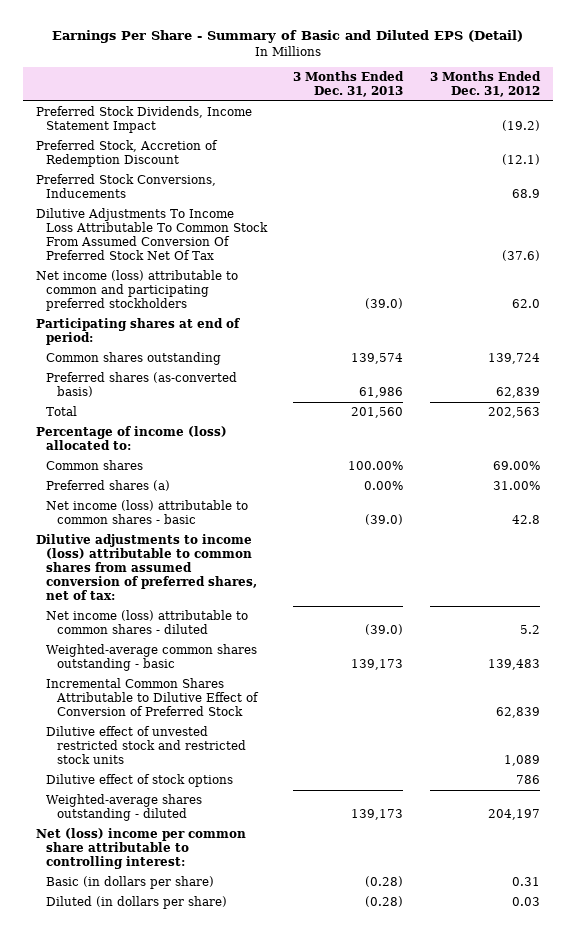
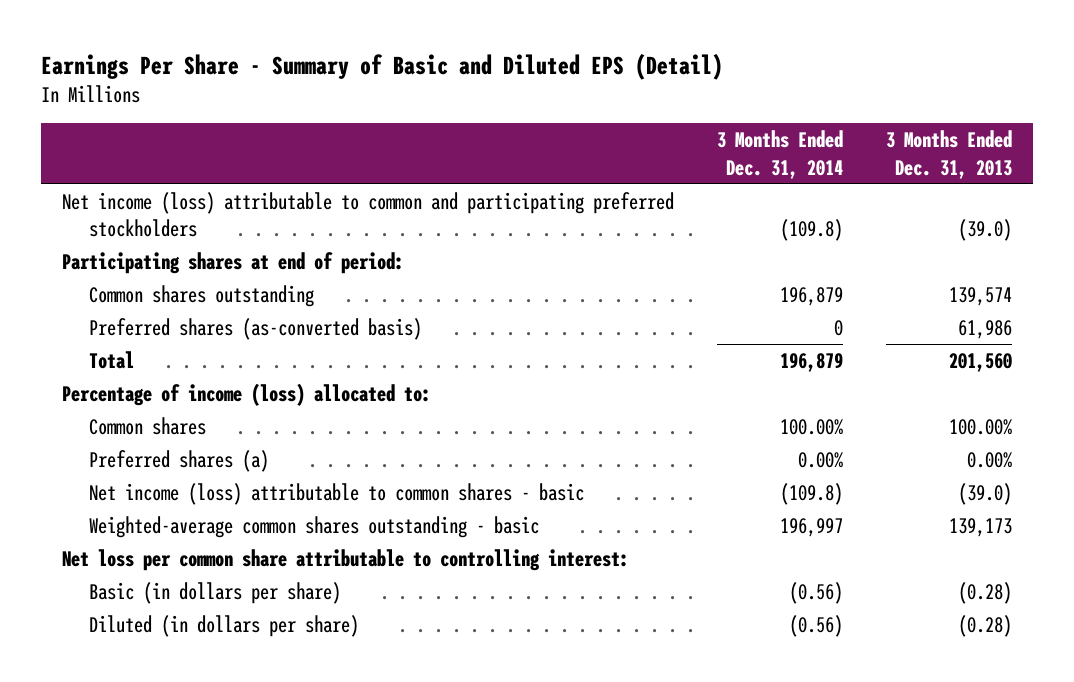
- | 3 Months Ended Dec. 31, 2013 | 3 Months Ended Dec. 31, 2012
+ | 3 Months Ended Dec. 31, 2014 | 3 Months Ended Dec. 31, 2013
- Preferred Stock Dividends, Income Statement Impact | | (19.2)
- Preferred Stock, Accretion of Redemption Discount | | (12.1)
- Preferred Stock Conversions, Inducements | | 68.9
- Dilutive Adjustments To Income Loss Attributable To Common Stock From Assumed Conversion Of Preferred Stock Net Of Tax | | (37.6)
- Dilutive adjustments to income (loss) attributable to common shares from assumed conversion of preferred shares, net of tax:
- Net income (loss) attributable to common shares - diluted | (39.0) | 5.2
- Incremental Common Shares Attributable to Dilutive Effect of Conversion of Preferred Stock | | 62,839
- Dilutive effect of unvested restricted stock and restricted stock units | | 1,089
- Dilutive effect of stock options | | 786
- Weighted-average shares outstanding - diluted | 139,173 | 204,197
- Net (loss) income per common share attributable to controlling interest:
+ Net loss per common share attributable to controlling interest:

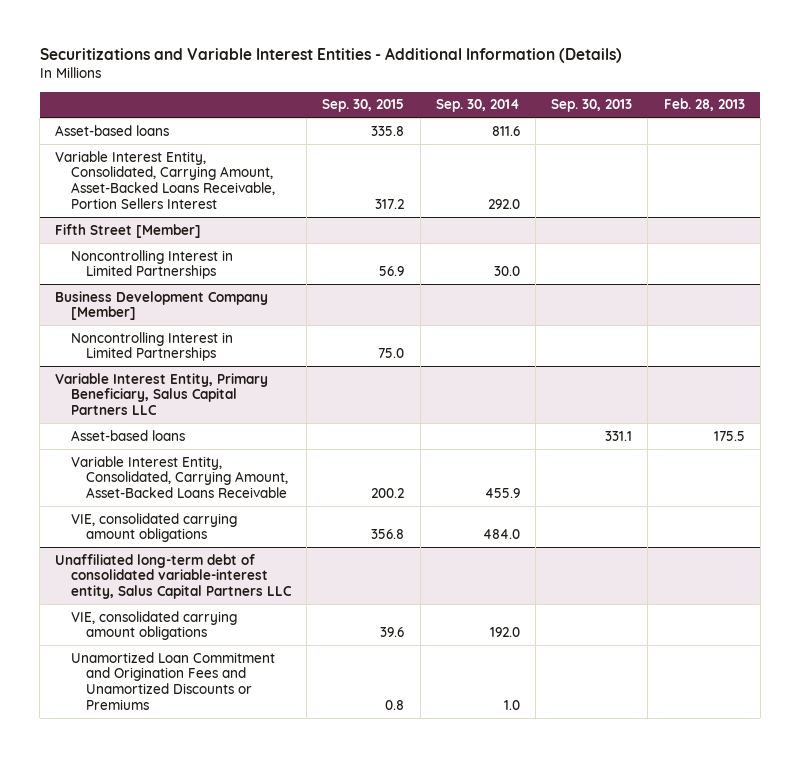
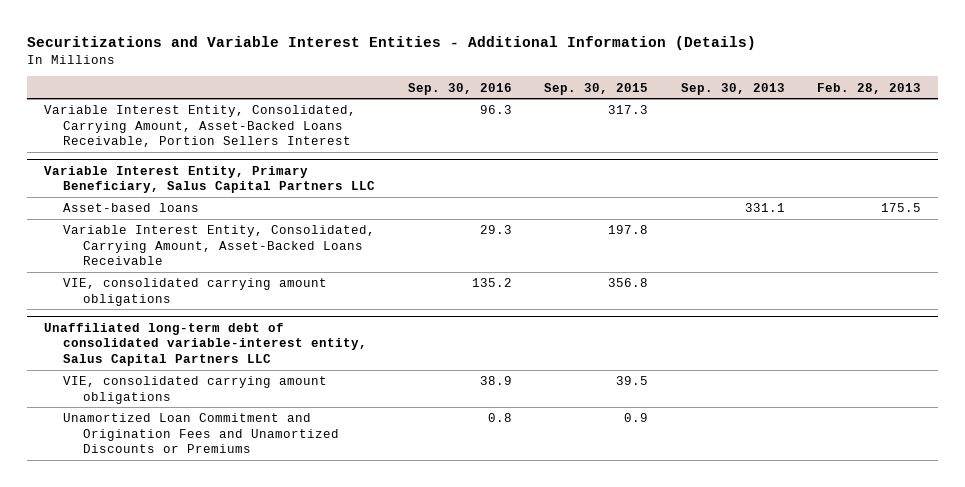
- | Sep. 30, 2015 | Sep. 30, 2014 | Sep. 30, 2013 | Feb. 28, 2013
+ | Sep. 30, 2016 | Sep. 30, 2015 | Sep. 30, 2013 | Feb. 28, 2013
- Asset-based loans | 335.8 | 811.6 | |
- Variable Interest Entity, Consolidated, Carrying Amount, Asset-Backed Loans Receivable, Portion Sellers Interest | 317.2 | 292.0 | |
- Fifth Street [Member]
- Noncontrolling Interest in Limited Partnerships | 56.9 | 30.0 | |
- Business Development Company [Member]
- Noncontrolling Interest in Limited Partnerships | 75.0 | | |
+ Variable Interest Entity, Consolidated, Carrying Amount, Asset-Backed Loans Receivable, Portion Sellers Interest | 96.3 | 317.3 | |
@ Variable Interest Entity, Primary Beneficiary, Salus Capital Partners LLC
- Variable Interest Entity, Consolidated, Carrying Amount, Asset-Backed Loans Receivable | 200.2 | 455.9 | |
+ Variable Interest Entity, Consolidated, Carrying Amount, Asset-Backed Loans Receivable | 29.3 | 197.8 | |
@ Unaffiliated long-term debt of consolidated variable-interest entity, Salus Capital Partners LLC
- VIE, consolidated carrying amount obligations | 39.6 | 192.0 | |
- Unamortized Loan Commitment and Origination Fees and Unamortized Discounts or Premiums | 0.8 | 1.0 | |
+ VIE, consolidated carrying amount obligations | 38.9 | 39.5 | |
+ Unamortized Loan Commitment and Origination Fees and Unamortized Discounts or Premiums | 0.8 | 0.9 | |

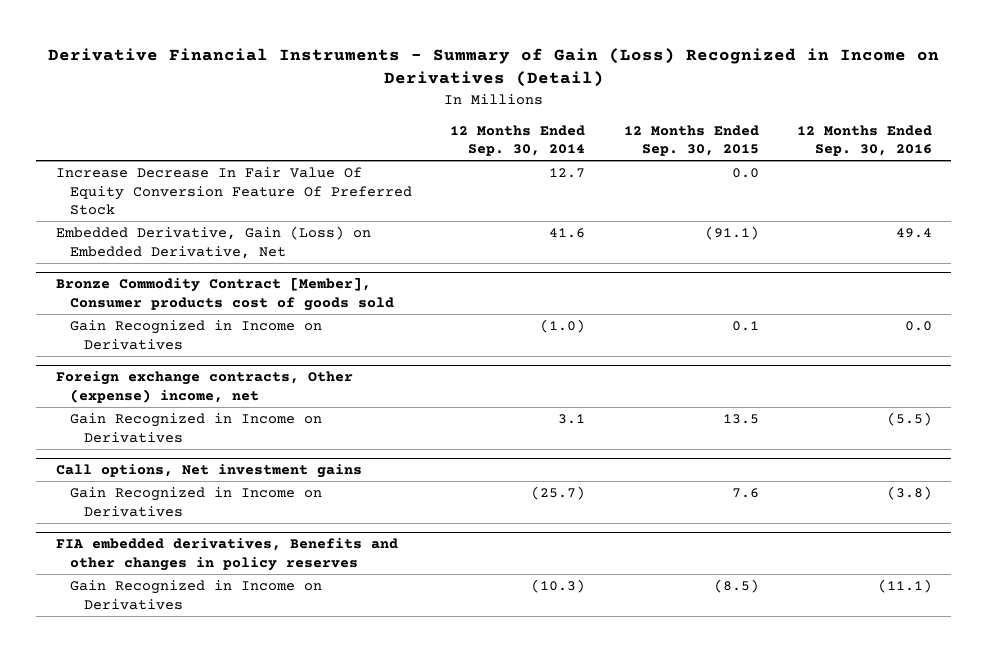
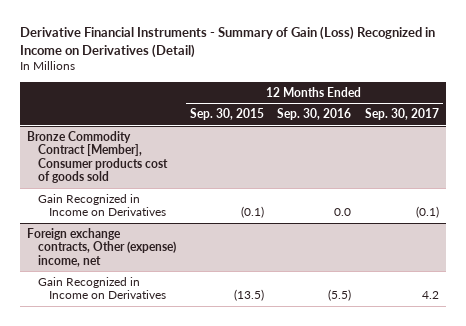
- | 12 Months Ended Sep. 30, 2014 | 12 Months Ended Sep. 30, 2015 | 12 Months Ended Sep. 30, 2016
+ | 12 Months Ended Sep. 30, 2015 | 12 Months Ended Sep. 30, 2016 | 12 Months Ended Sep. 30, 2017
- Increase Decrease In Fair Value Of Equity Conversion Feature Of Preferred Stock | 12.7 | 0.0 |
- Embedded Derivative, Gain (Loss) on Embedded Derivative, Net | 41.6 | (91.1) | 49.4
@ Bronze Commodity Contract [Member], Consumer products cost of goods sold
- Gain Recognized in Income on Derivatives | (1.0) | 0.1 | 0.0
+ Gain Recognized in Income on Derivatives | (0.1) | 0.0 | (0.1)
@ Foreign exchange contracts, Other (expense) income, net
- Gain Recognized in Income on Derivatives | 3.1 | 13.5 | (5.5)
- Call options, Net investment gains
- Gain Recognized in Income on Derivatives | (25.7) | 7.6 | (3.8)
- FIA embedded derivatives, Benefits and other changes in policy reserves
- Gain Recognized in Income on Derivatives | (10.3) | (8.5) | (11.1)
@ Foreign exchange contracts, Other (expense) income, net
+ Gain Recognized in Income on Derivatives | (13.5) | (5.5) | 4.2

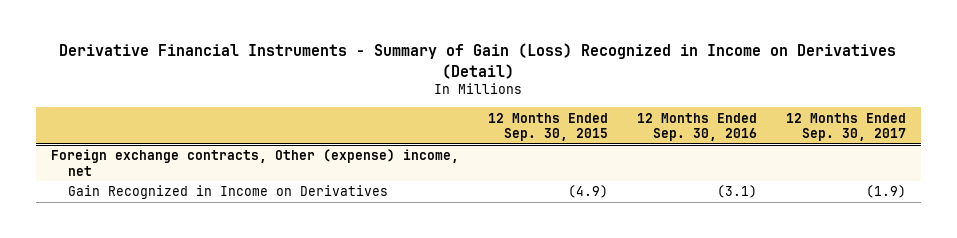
- Bronze Commodity Contract [Member], Consumer products cost of goods sold
- Gain Recognized in Income on Derivatives | (0.1) | 0.0 | (0.1)
@ Foreign exchange contracts, Other (expense) income, net
- Gain Recognized in Income on Derivatives | (13.5) | (5.5) | 4.2
+ Gain Recognized in Income on Derivatives | (4.9) | (3.1) | (1.9)

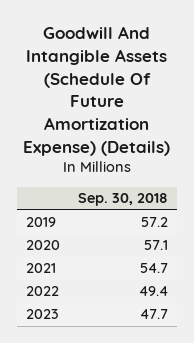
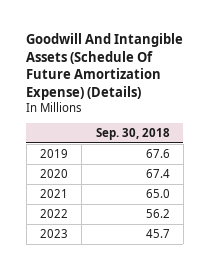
- 2019 | 57.2
- 2020 | 57.1
- 2021 | 54.7
- 2022 | 49.4
- 2023 | 47.7
+ 2019 | 67.6
+ 2020 | 67.4
+ 2021 | 65.0
+ 2022 | 56.2
+ 2023 | 45.7

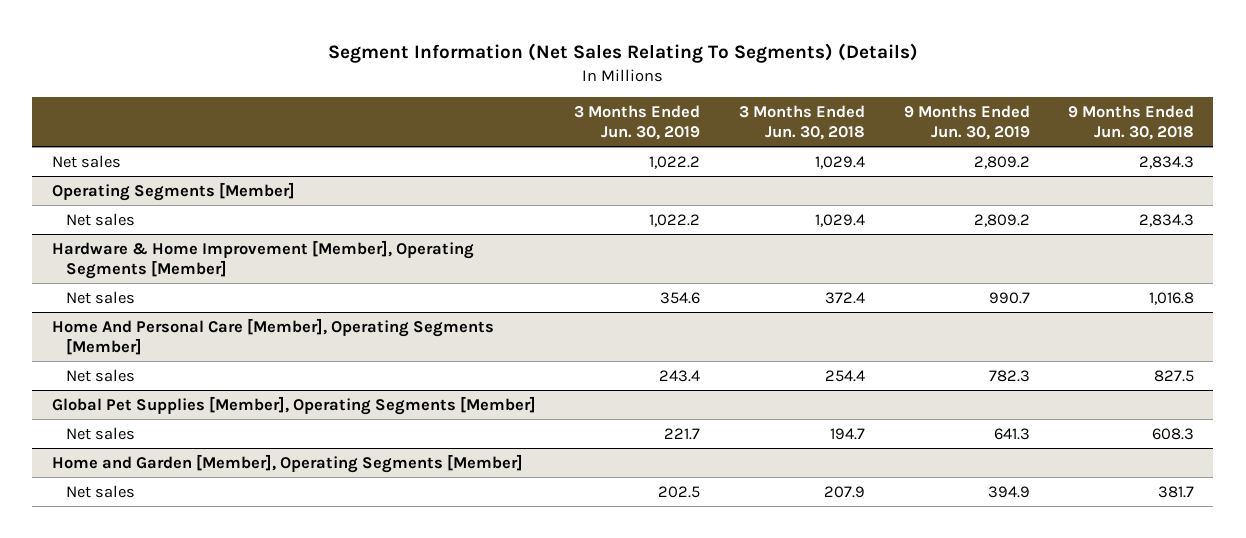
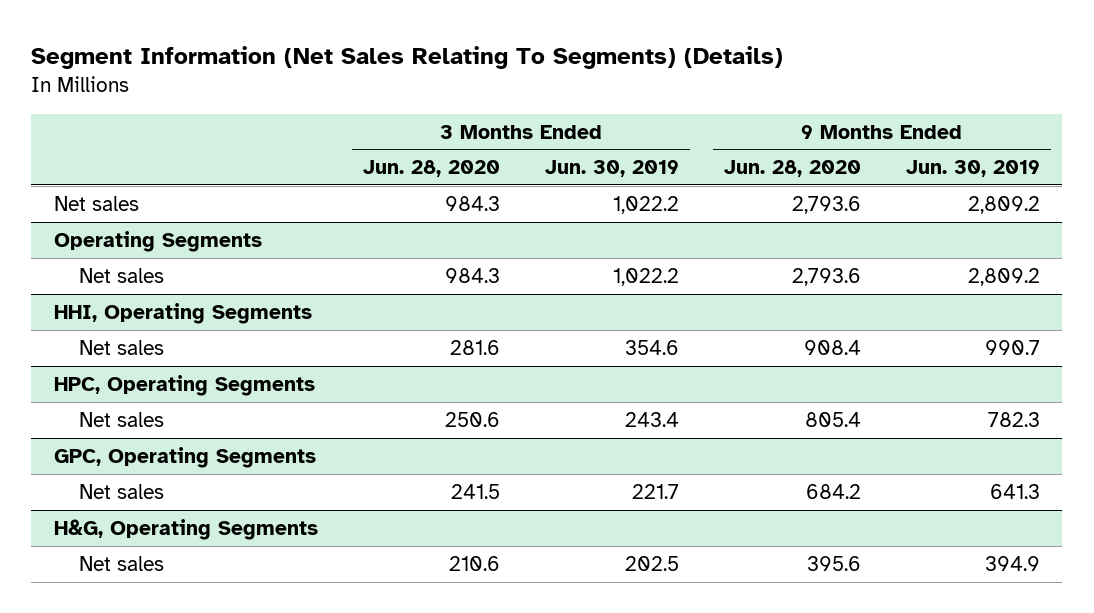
- | 3 Months Ended Jun. 30, 2019 | 3 Months Ended Jun. 30, 2018 | 9 Months Ended Jun. 30, 2019 | 9 Months Ended Jun. 30, 2018
+ | 3 Months Ended Jun. 28, 2020 | 3 Months Ended Jun. 30, 2019 | 9 Months Ended Jun. 28, 2020 | 9 Months Ended Jun. 30, 2019
- Operating Segments [Member]
+ Operating Segments
- Hardware & Home Improvement [Member], Operating Segments [Member]
+ HHI, Operating Segments
- Home And Personal Care [Member], Operating Segments [Member]
+ HPC, Operating Segments
- Global Pet Supplies [Member], Operating Segments [Member]
+ GPC, Operating Segments
- Home and Garden [Member], Operating Segments [Member]
+ H&G, Operating Segments

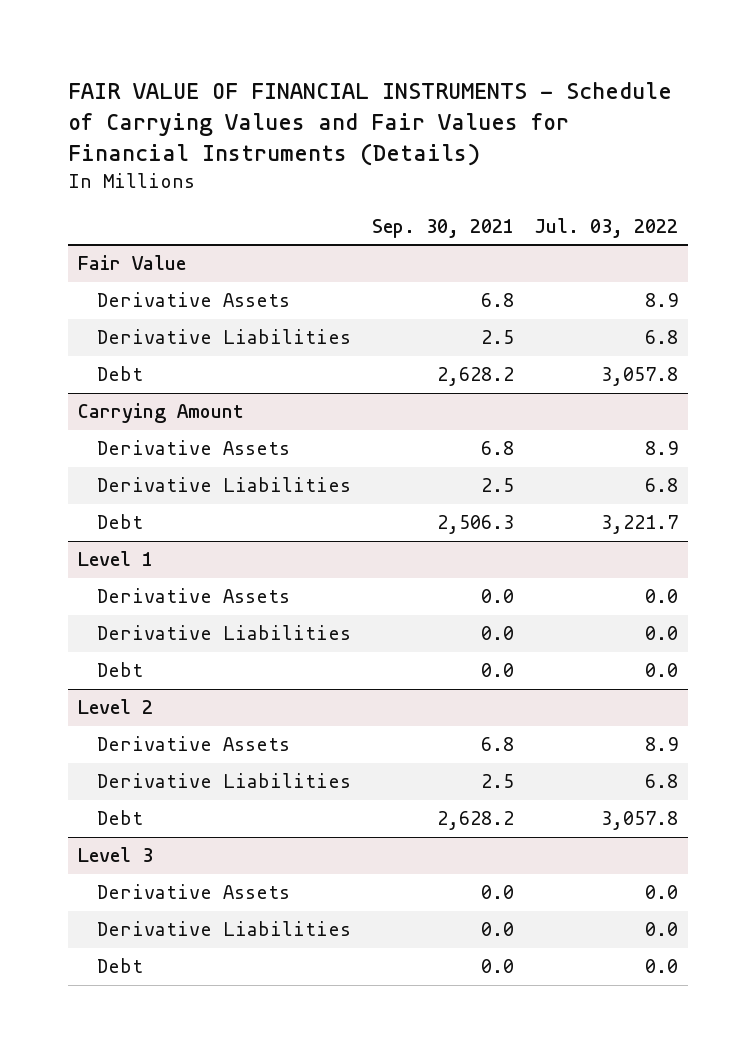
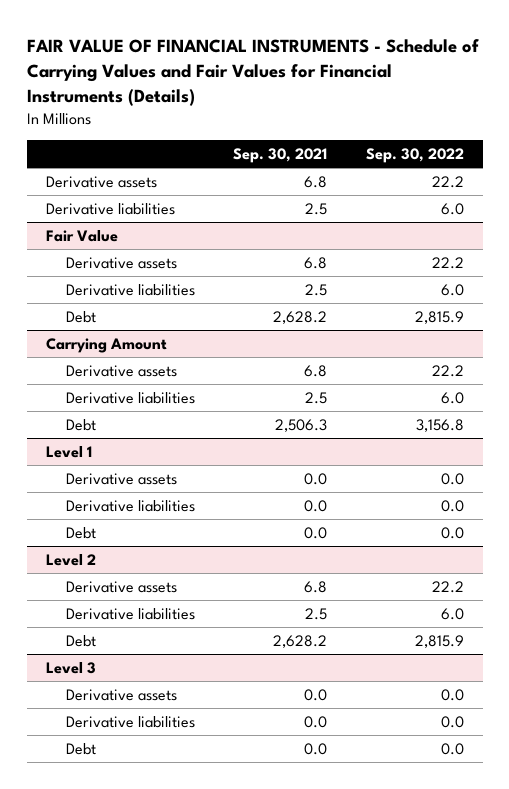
- | Sep. 30, 2021 | Jul. 03, 2022
+ | Sep. 30, 2021 | Sep. 30, 2022
+ Derivative assets | 6.8 | 22.2
+ Derivative liabilities | 2.5 | 6.0
@ Fair Value
- Derivative Assets | 6.8 | 8.9
- Derivative Liabilities | 2.5 | 6.8
+ Derivative assets | 6.8 | 22.2
+ Derivative liabilities | 2.5 | 6.0
@ Carrying Amount
- Derivative Assets | 6.8 | 8.9
- Derivative Liabilities | 2.5 | 6.8
+ Derivative assets | 6.8 | 22.2
+ Derivative liabilities | 2.5 | 6.0
@ Level 1
- Derivative Assets | 0.0 | 0.0
- Derivative Liabilities | 0.0 | 0.0
+ Derivative assets | 0.0 | 0.0
+ Derivative liabilities | 0.0 | 0.0
@ Level 2
- Derivative Assets | 6.8 | 8.9
- Derivative Liabilities | 2.5 | 6.8
+ Derivative assets | 6.8 | 22.2
+ Derivative liabilities | 2.5 | 6.0
@ Level 3
- Derivative Assets | 0.0 | 0.0
- Derivative Liabilities | 0.0 | 0.0
+ Derivative assets | 0.0 | 0.0
+ Derivative liabilities | 0.0 | 0.0

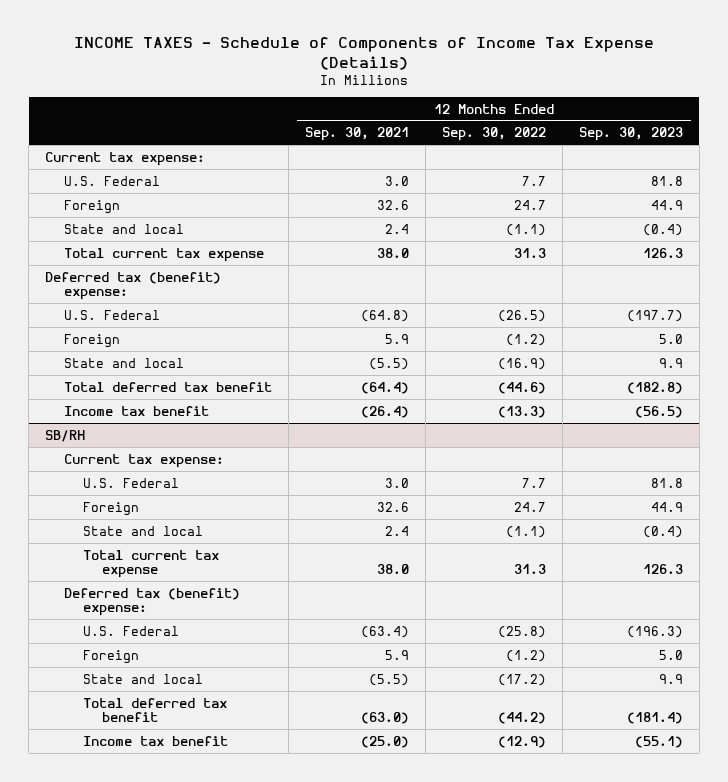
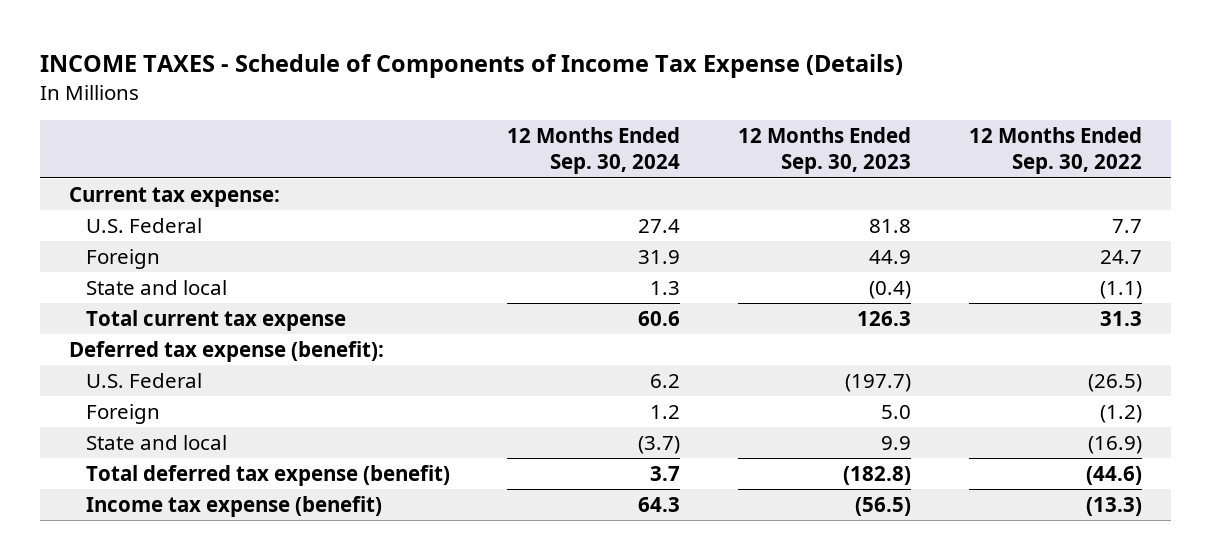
- | 12 Months Ended Sep. 30, 2021 | 12 Months Ended Sep. 30, 2022 | 12 Months Ended Sep. 30, 2023
+ | 12 Months Ended Sep. 30, 2024 | 12 Months Ended Sep. 30, 2023 | 12 Months Ended Sep. 30, 2022
- Deferred tax (benefit) expense:
+ Deferred tax expense (benefit):
- Total deferred tax benefit | (64.4) | (44.6) | (182.8)
- Income tax benefit | (26.4) | (13.3) | (56.5)
- SB/RH
- Current tax expense:
- U.S. Federal | 3.0 | 7.7 | 81.8
- Foreign | 32.6 | 24.7 | 44.9
- State and local | 2.4 | (1.1) | (0.4)
- Total current tax expense | 38.0 | 31.3 | 126.3
- Deferred tax (benefit) expense:
- U.S. Federal | (63.4) | (25.8) | (196.3)
- Foreign | 5.9 | (1.2) | 5.0
- State and local | (5.5) | (17.2) | 9.9
- Total deferred tax benefit | (63.0) | (44.2) | (181.4)
- Income tax benefit | (25.0) | (12.9) | (55.1)
+ Total deferred tax expense (benefit) | 3.7 | (182.8) | (44.6)
+ Income tax expense (benefit) | 64.3 | (56.5) | (13.3)

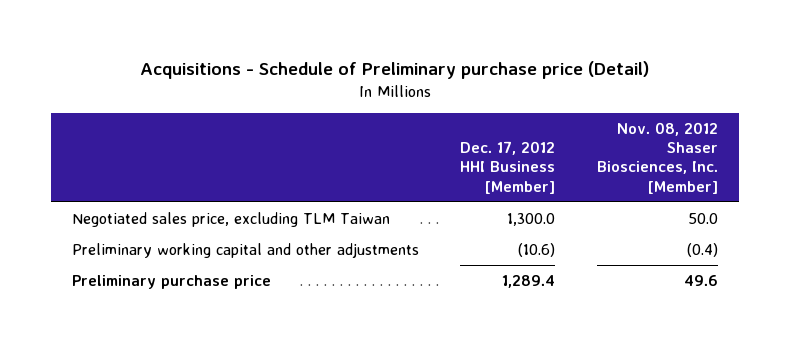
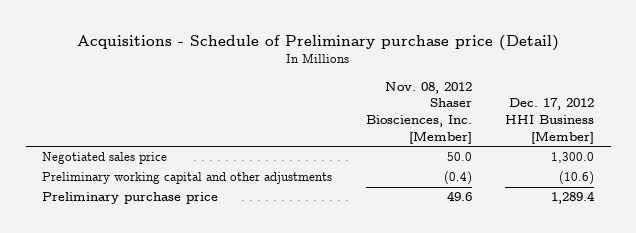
- | Dec. 17, 2012 HHI Business [Member] | Nov. 08, 2012 Shaser Biosciences, Inc. [Member]
+ | Nov. 08, 2012 Shaser Biosciences, Inc. [Member] | Dec. 17, 2012 HHI Business [Member]
- Negotiated sales price, excluding TLM Taiwan | 1,300.0 | 50.0
+ Negotiated sales price | 50.0 | 1,300.0

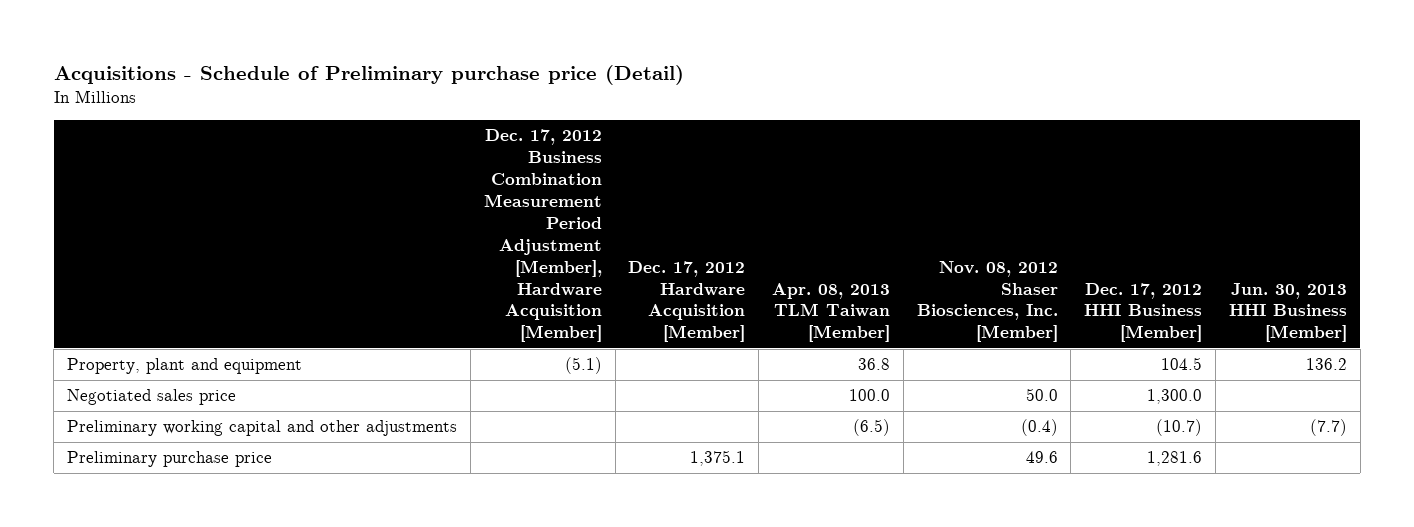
- | Nov. 08, 2012 Shaser Biosciences, Inc. [Member] | Dec. 17, 2012 HHI Business [Member]
+ | Dec. 17, 2012 Business Combination Measurement Period Adjustment [Member], Hardware Acquisition [Member] | Dec. 17, 2012 Hardware Acquisition [Member] | Apr. 08, 2013 TLM Taiwan [Member] | Nov. 08, 2012 Shaser Biosciences, Inc. [Member] | Dec. 17, 2012 HHI Business [Member] | Jun. 30, 2013 HHI Business [Member]
+ Property, plant and equipment | (5.1) | | 36.8 | | 104.5 | 136.2
- Preliminary working capital and other adjustments | (0.4) | (10.6)
- Preliminary purchase price | 49.6 | 1,289.4
+ Preliminary working capital and other adjustments | | | (6.5) | (0.4) | (10.7) | (7.7)
+ Preliminary purchase price | | 1,375.1 | | 49.6 | 1,281.6 |

